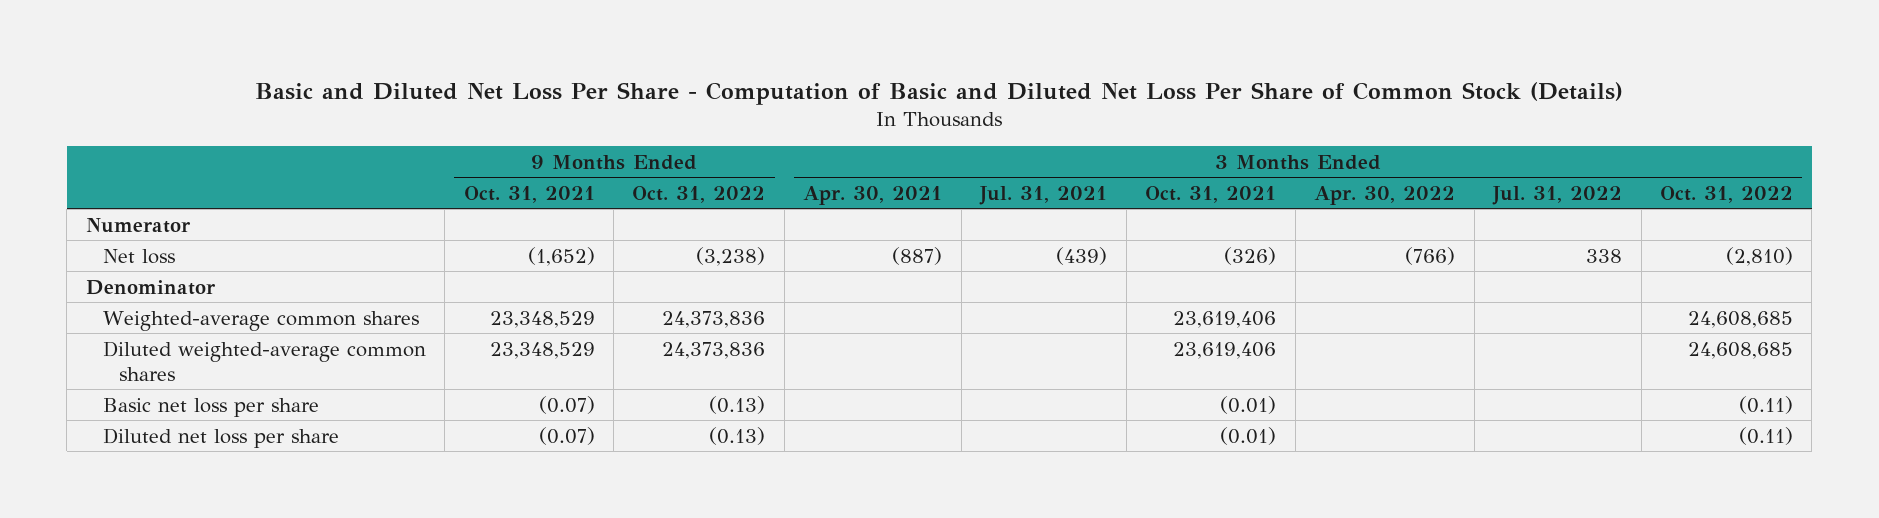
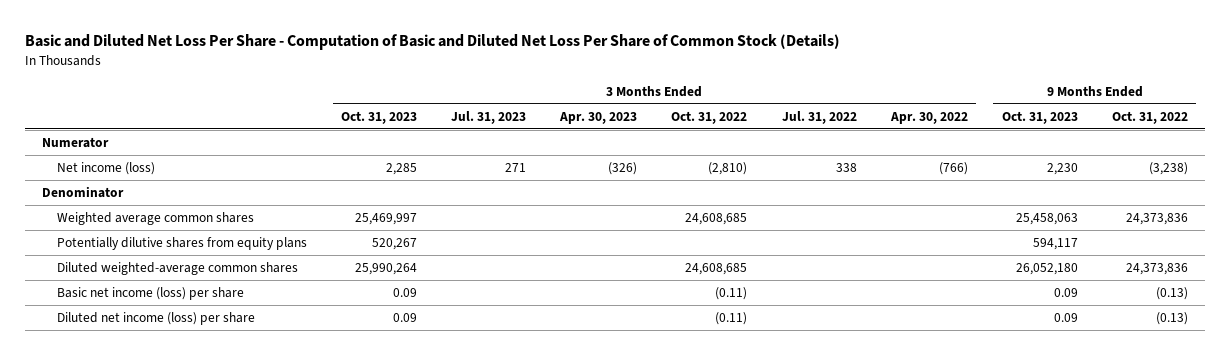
- | 9 Months Ended Oct. 31, 2021 | 9 Months Ended Oct. 31, 2022 | 3 Months Ended Apr. 30, 2021 | 3 Months Ended Jul. 31, 2021 | 3 Months Ended Oct. 31, 2021 | 3 Months Ended Apr. 30, 2022 | 3 Months Ended Jul. 31, 2022 | 3 Months Ended Oct. 31, 2022
+ | 3 Months Ended Oct. 31, 2023 | 3 Months Ended Jul. 31, 2023 | 3 Months Ended Apr. 30, 2023 | 3 Months Ended Oct. 31, 2022 | 3 Months Ended Jul. 31, 2022 | 3 Months Ended Apr. 30, 2022 | 9 Months Ended Oct. 31, 2023 | 9 Months Ended Oct. 31, 2022
- Net loss | (1,652) | (3,238) | (887) | (439) | (326) | (766) | 338 | (2,810)
+ Net income (loss) | 2,285 | 271 | (326) | (2,810) | 338 | (766) | 2,230 | (3,238)
- Weighted-average common shares | 23,348,529 | 24,373,836 | | | 23,619,406 | | | 24,608,685
+ Weighted average common shares | 25,469,997 | | | 24,608,685 | | | 25,458,063 | 24,373,836
+ Potentially dilutive shares from equity plans | 520,267 | | | | | | 594,117 |
- Basic net loss per share | (0.07) | (0.13) | | | (0.01) | | | (0.11)
- Diluted net loss per share | (0.07) | (0.13) | | | (0.01) | | | (0.11)
+ Basic net income (loss) per share | 0.09 | | | (0.11) | | | 0.09 | (0.13)
+ Diluted net income (loss) per share | 0.09 | | | (0.11) | | | 0.09 | (0.13)

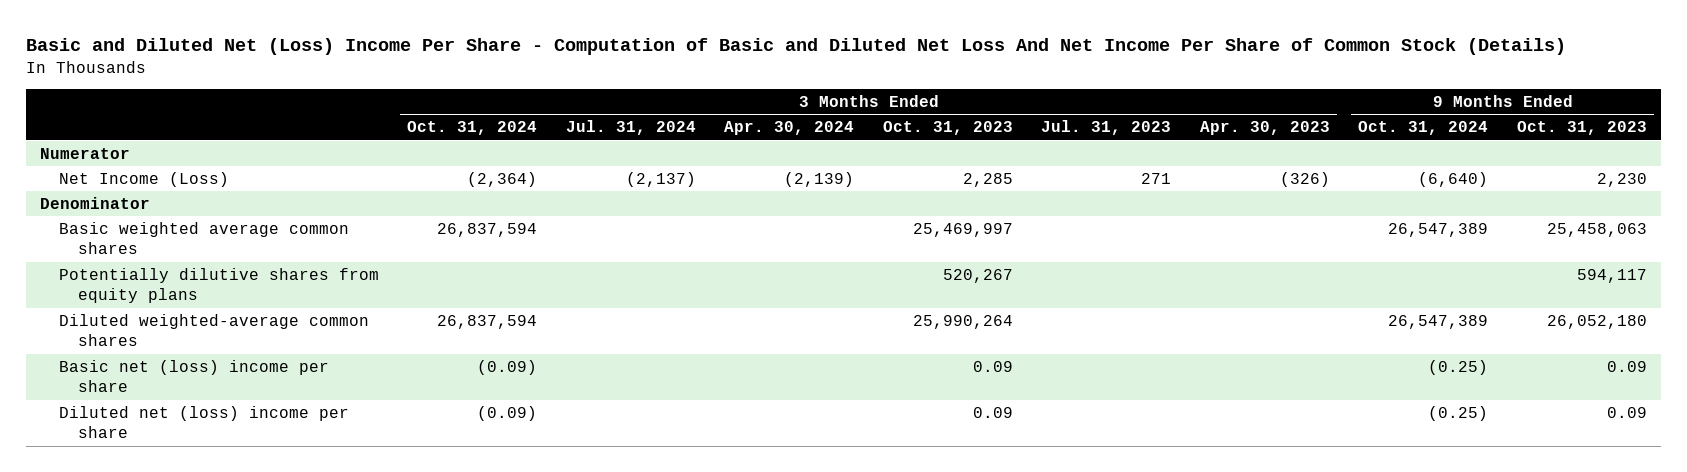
- Basic and Diluted Net Loss Per Share - Computation of Basic and Diluted Net Loss Per Share of Common Stock (Details)
+ Basic and Diluted Net (Loss) Income Per Share - Computation of Basic and Diluted Net Loss And Net Income Per Share of Common Stock (Details)
- | 3 Months Ended Oct. 31, 2023 | 3 Months Ended Jul. 31, 2023 | 3 Months Ended Apr. 30, 2023 | 3 Months Ended Oct. 31, 2022 | 3 Months Ended Jul. 31, 2022 | 3 Months Ended Apr. 30, 2022 | 9 Months Ended Oct. 31, 2023 | 9 Months Ended Oct. 31, 2022
+ | 3 Months Ended Oct. 31, 2024 | 3 Months Ended Jul. 31, 2024 | 3 Months Ended Apr. 30, 2024 | 3 Months Ended Oct. 31, 2023 | 3 Months Ended Jul. 31, 2023 | 3 Months Ended Apr. 30, 2023 | 9 Months Ended Oct. 31, 2024 | 9 Months Ended Oct. 31, 2023
- Net income (loss) | 2,285 | 271 | (326) | (2,810) | 338 | (766) | 2,230 | (3,238)
+ Net Income (Loss) | (2,364) | (2,137) | (2,139) | 2,285 | 271 | (326) | (6,640) | 2,230
- Weighted average common shares | 25,469,997 | | | 24,608,685 | | | 25,458,063 | 24,373,836
+ Basic weighted average common shares | 26,837,594 | | | 25,469,997 | | | 26,547,389 | 25,458,063
- Basic net income (loss) per share | 0.09 | | | (0.11) | | | 0.09 | (0.13)
- Diluted net income (loss) per share | 0.09 | | | (0.11) | | | 0.09 | (0.13)
+ Basic net (loss) income per share | (0.09) | | | 0.09 | | | (0.25) | 0.09
+ Diluted net (loss) income per share | (0.09) | | | 0.09 | | | (0.25) | 0.09

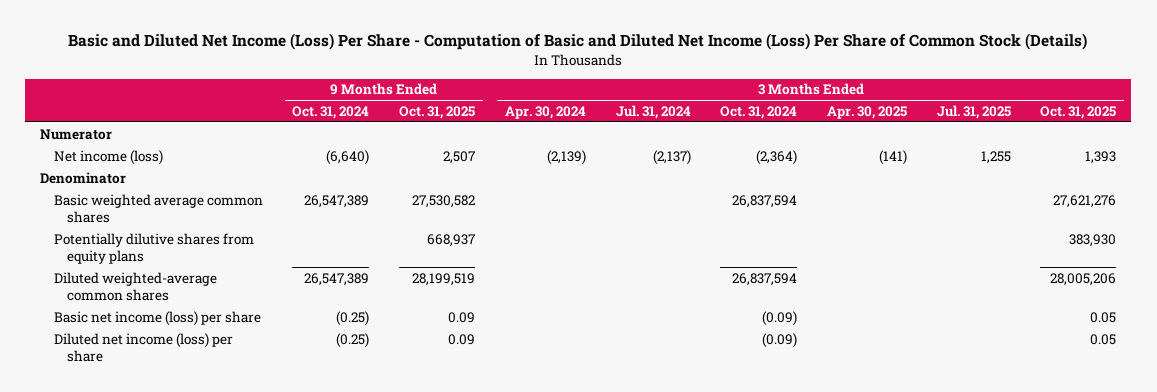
- Basic and Diluted Net (Loss) Income Per Share - Computation of Basic and Diluted Net Loss And Net Income Per Share of Common Stock (Details)
+ Basic and Diluted Net Income (Loss) Per Share - Computation of Basic and Diluted Net Income (Loss) Per Share of Common Stock (Details)
- | 3 Months Ended Oct. 31, 2024 | 3 Months Ended Jul. 31, 2024 | 3 Months Ended Apr. 30, 2024 | 3 Months Ended Oct. 31, 2023 | 3 Months Ended Jul. 31, 2023 | 3 Months Ended Apr. 30, 2023 | 9 Months Ended Oct. 31, 2024 | 9 Months Ended Oct. 31, 2023
+ | 9 Months Ended Oct. 31, 2024 | 9 Months Ended Oct. 31, 2025 | 3 Months Ended Apr. 30, 2024 | 3 Months Ended Jul. 31, 2024 | 3 Months Ended Oct. 31, 2024 | 3 Months Ended Apr. 30, 2025 | 3 Months Ended Jul. 31, 2025 | 3 Months Ended Oct. 31, 2025
- Net Income (Loss) | (2,364) | (2,137) | (2,139) | 2,285 | 271 | (326) | (6,640) | 2,230
+ Net income (loss) | (6,640) | 2,507 | (2,139) | (2,137) | (2,364) | (141) | 1,255 | 1,393
- Basic net (loss) income per share | (0.09) | | | 0.09 | | | (0.25) | 0.09
- Diluted net (loss) income per share | (0.09) | | | 0.09 | | | (0.25) | 0.09
+ Basic net income (loss) per share | (0.25) | 0.09 | | | (0.09) | | | 0.05
+ Diluted net income (loss) per share | (0.25) | 0.09 | | | (0.09) | | | 0.05

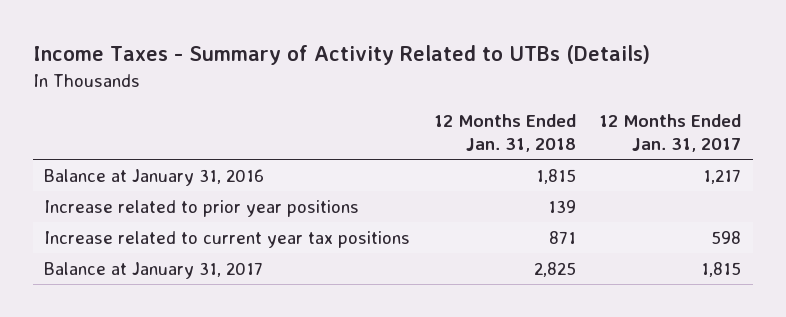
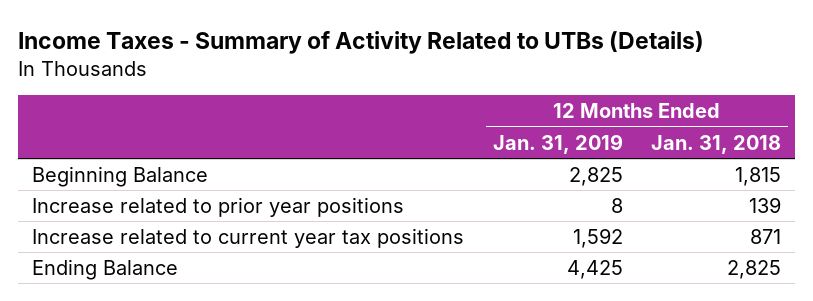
- | 12 Months Ended Jan. 31, 2018 | 12 Months Ended Jan. 31, 2017
+ | 12 Months Ended Jan. 31, 2019 | 12 Months Ended Jan. 31, 2018
- Balance at January 31, 2016 | 1,815 | 1,217
+ Beginning Balance | 2,825 | 1,815
- Balance at January 31, 2017 | 2,825 | 1,815
+ Ending Balance | 4,425 | 2,825

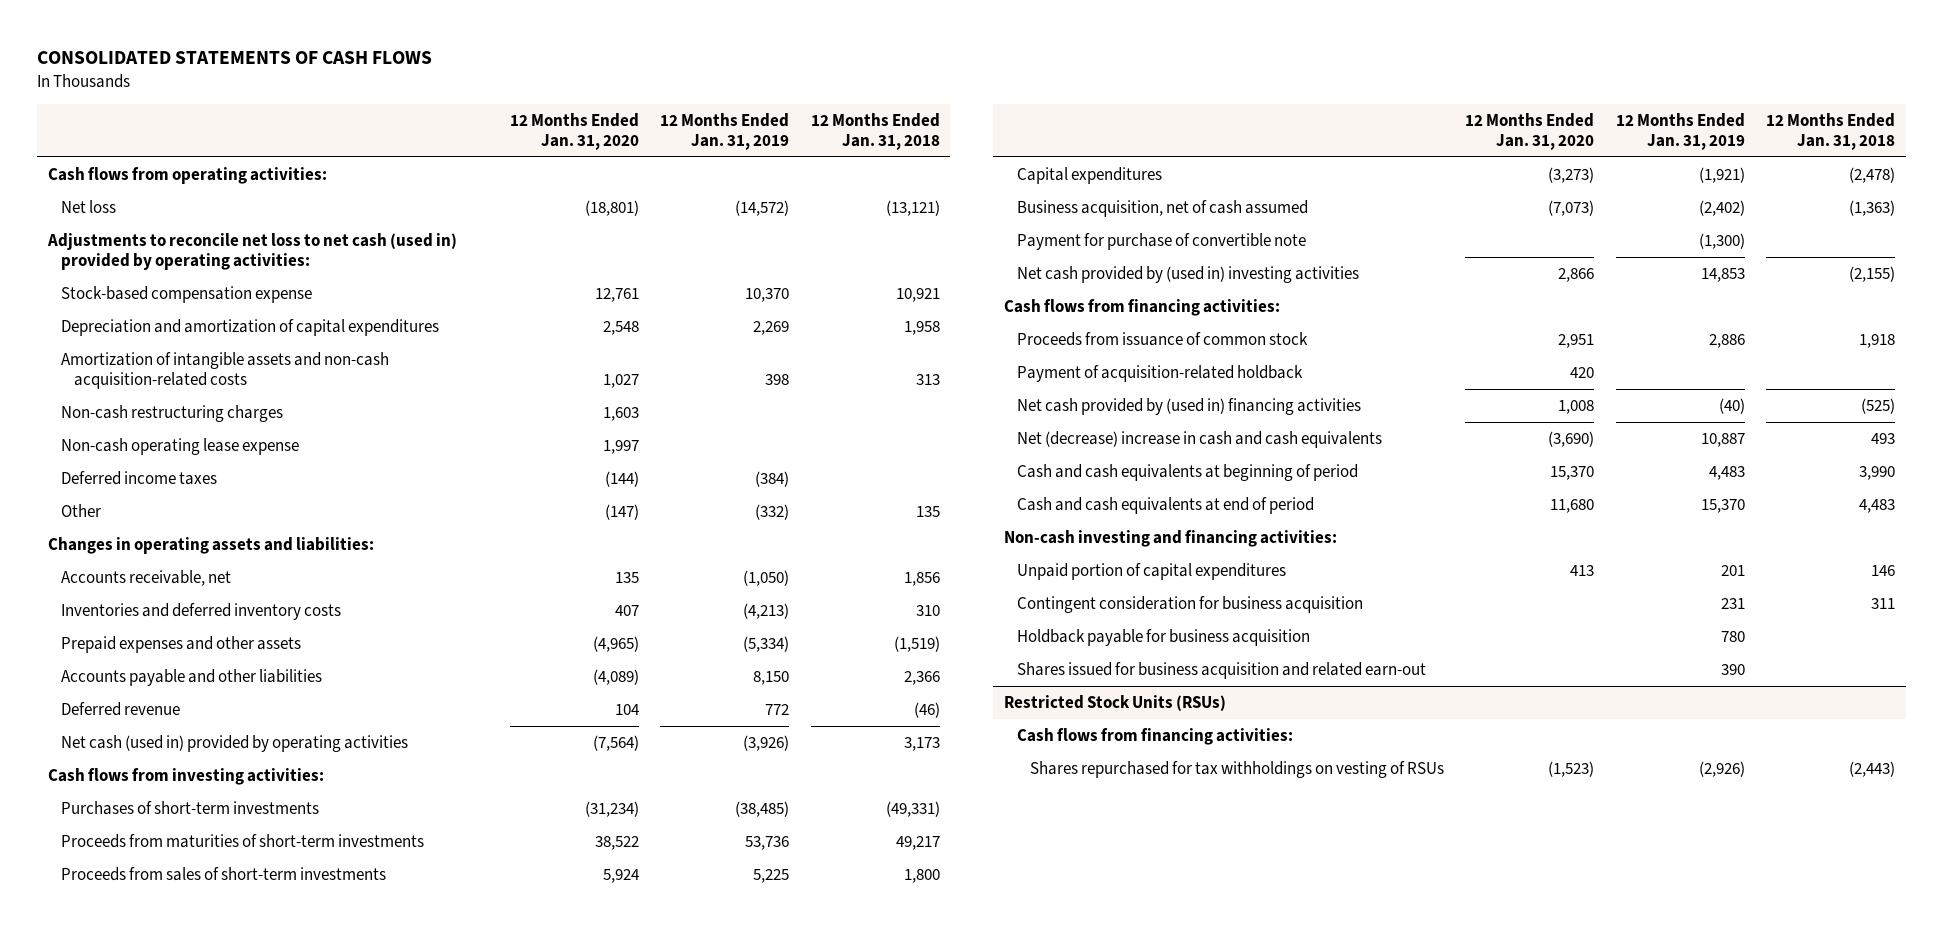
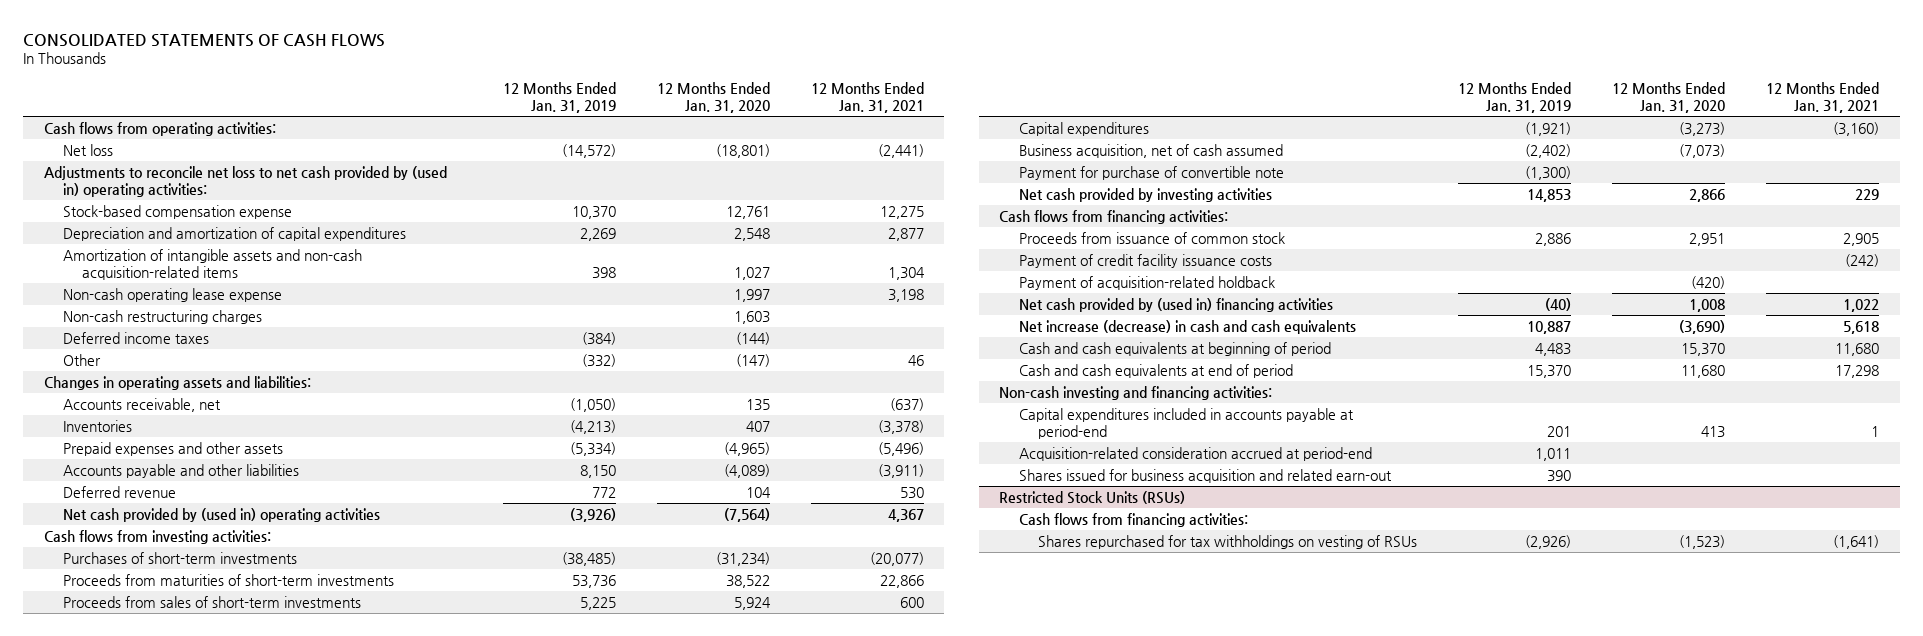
- | 12 Months Ended Jan. 31, 2020 | 12 Months Ended Jan. 31, 2019 | 12 Months Ended Jan. 31, 2018
+ | 12 Months Ended Jan. 31, 2019 | 12 Months Ended Jan. 31, 2020 | 12 Months Ended Jan. 31, 2021
- Adjustments to reconcile net loss to net cash (used in) provided by operating activities:
+ Adjustments to reconcile net loss to net cash provided by (used in) operating activities:
- Amortization of intangible assets and non-cash acquisition-related costs | 1,027 | 398 | 313
+ Amortization of intangible assets and non-cash acquisition-related items | 398 | 1,027 | 1,304
moved down: Non-cash restructuring charges | | 1,603 |
- Inventories and deferred inventory costs | 407 | (4,213) | 310
+ Inventories | (4,213) | 407 | (3,378)
- Net cash (used in) provided by operating activities | (7,564) | (3,926) | 3,173
+ Net cash provided by (used in) operating activities | (3,926) | (7,564) | 4,367
- Net cash provided by (used in) investing activities | 2,866 | 14,853 | (2,155)
+ Net cash provided by investing activities | 14,853 | 2,866 | 229
- Payment of acquisition-related holdback | 420 | |
+ Payment of credit facility issuance costs | | | (242)
+ Payment of acquisition-related holdback | | (420) |
- Net (decrease) increase in cash and cash equivalents | (3,690) | 10,887 | 493
+ Net increase (decrease) in cash and cash equivalents | 10,887 | (3,690) | 5,618
- Unpaid portion of capital expenditures | 413 | 201 | 146
- Contingent consideration for business acquisition | | 231 | 311
- Holdback payable for business acquisition | | 780 |
+ Capital expenditures included in accounts payable at period-end | 201 | 413 | 1
+ Acquisition-related consideration accrued at period-end | 1,011 | |

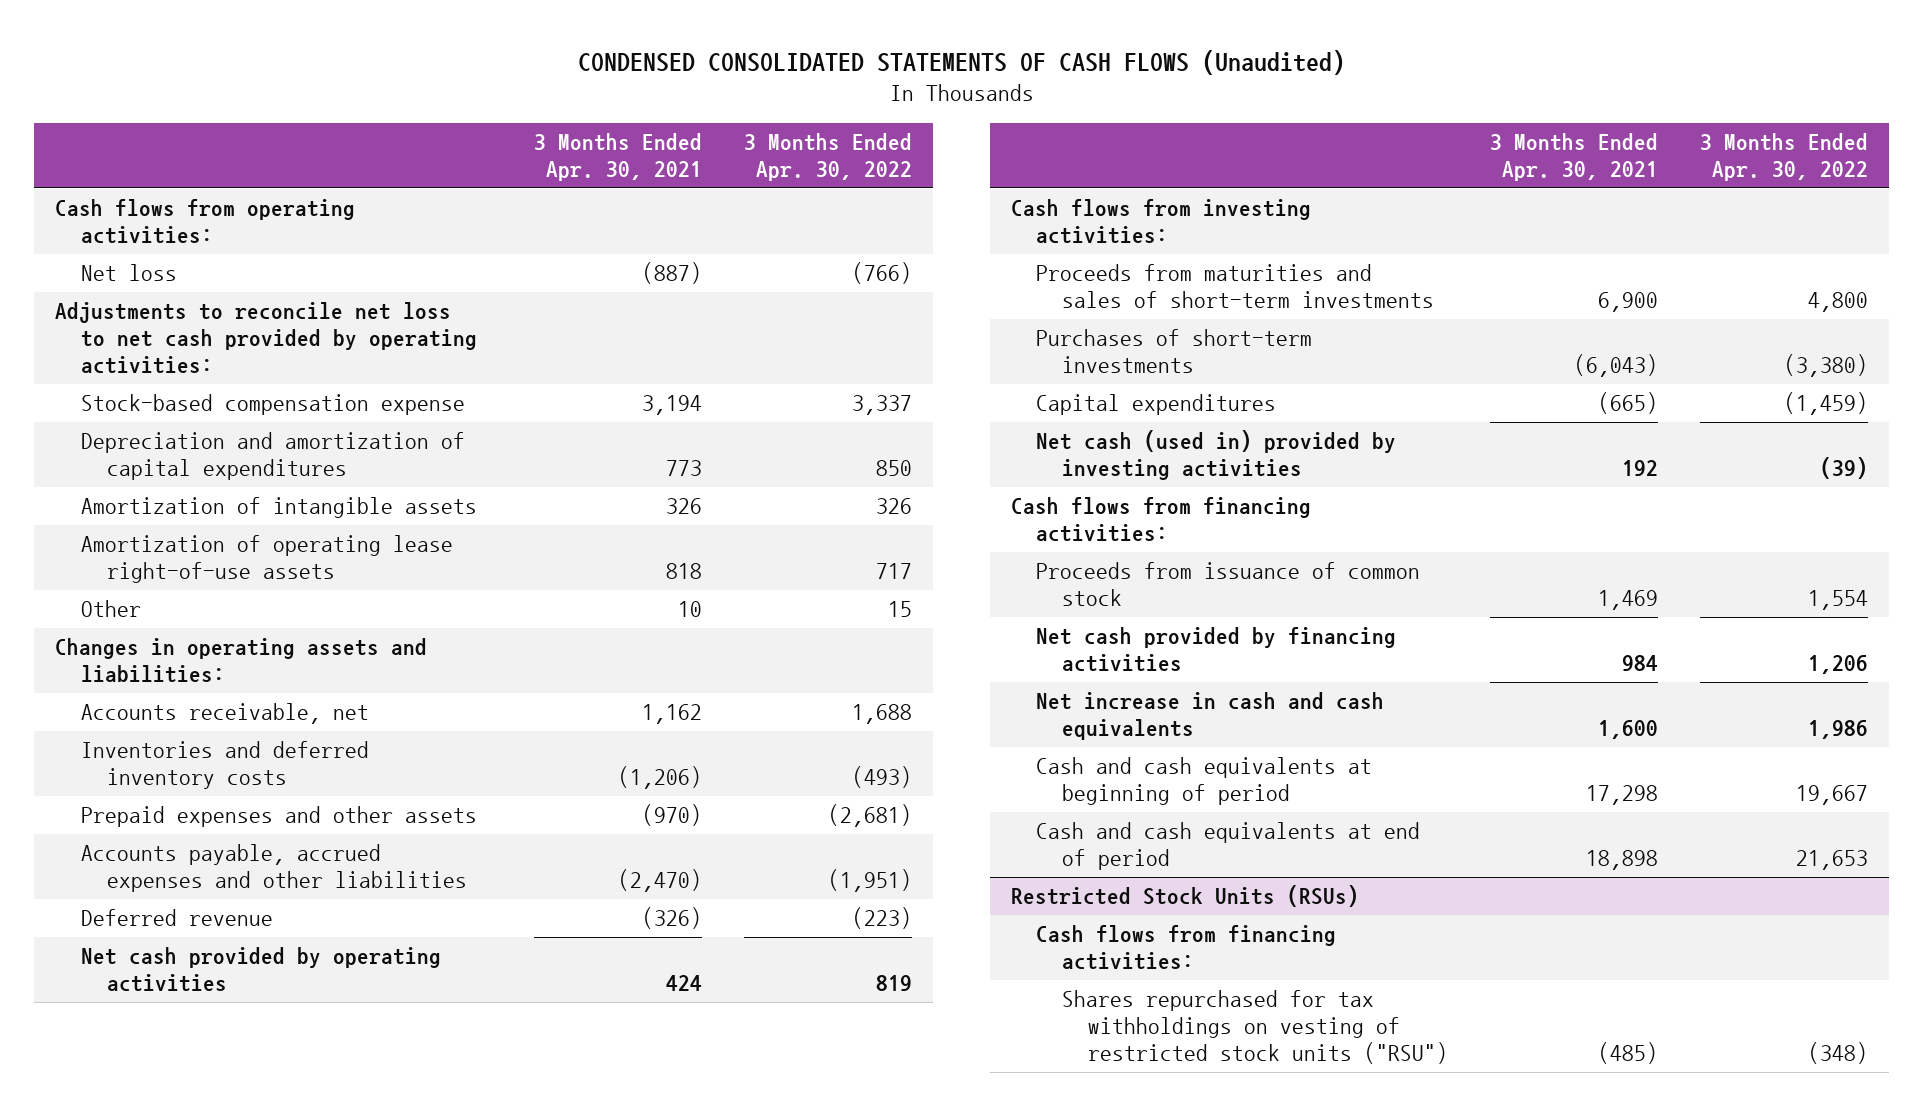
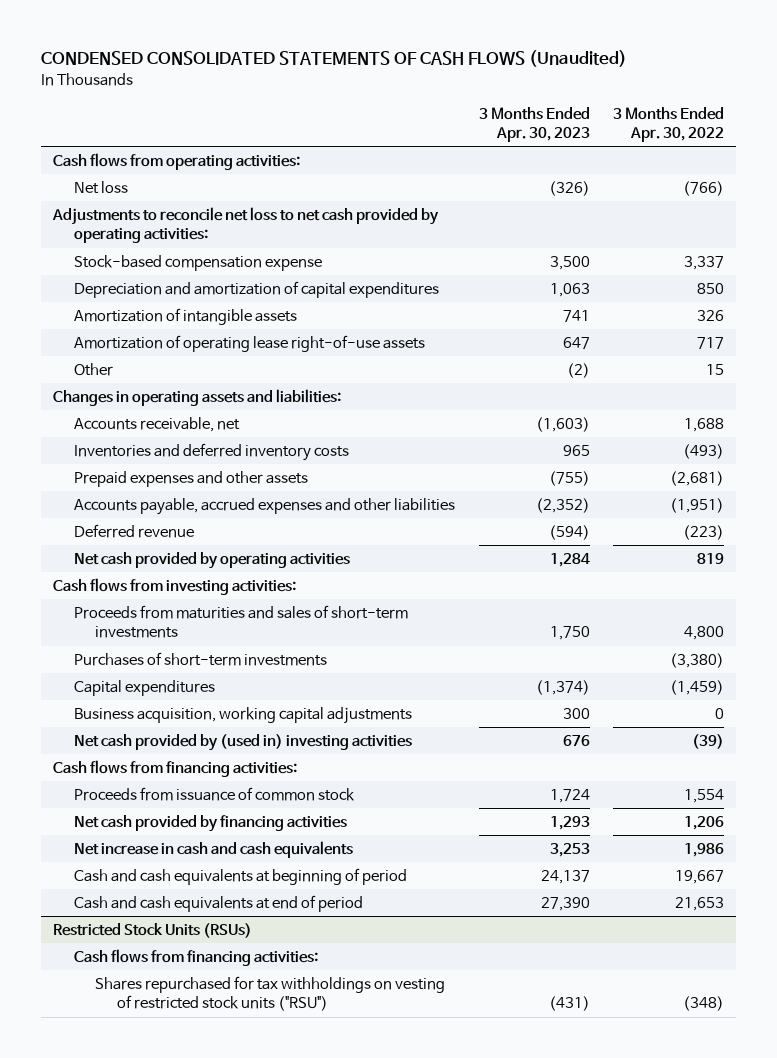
- | 3 Months Ended Apr. 30, 2021 | 3 Months Ended Apr. 30, 2022
+ | 3 Months Ended Apr. 30, 2023 | 3 Months Ended Apr. 30, 2022
- Net cash (used in) provided by investing activities | 192 | (39)
+ Business acquisition, working capital adjustments | 300 | 0
+ Net cash provided by (used in) investing activities | 676 | (39)

